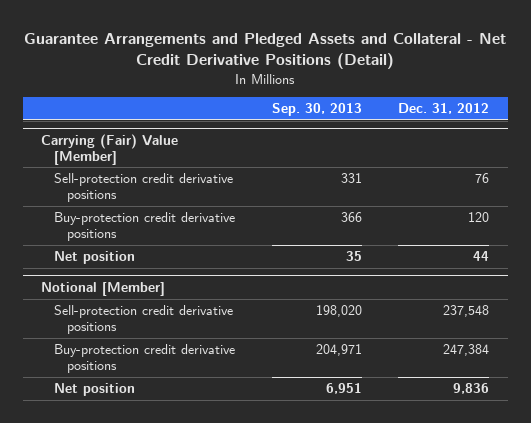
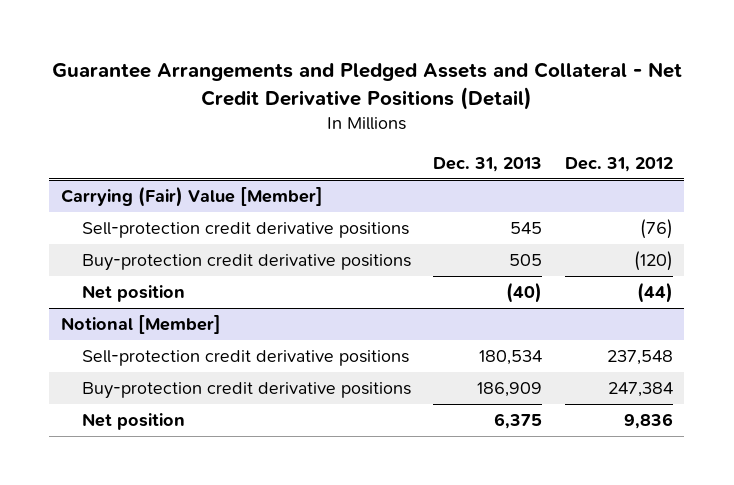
- | Sep. 30, 2013 | Dec. 31, 2012
+ | Dec. 31, 2013 | Dec. 31, 2012
@ Carrying (Fair) Value [Member]
- Sell-protection credit derivative positions | 331 | 76
- Buy-protection credit derivative positions | 366 | 120
- Net position | 35 | 44
+ Sell-protection credit derivative positions | 545 | (76)
+ Buy-protection credit derivative positions | 505 | (120)
+ Net position | (40) | (44)

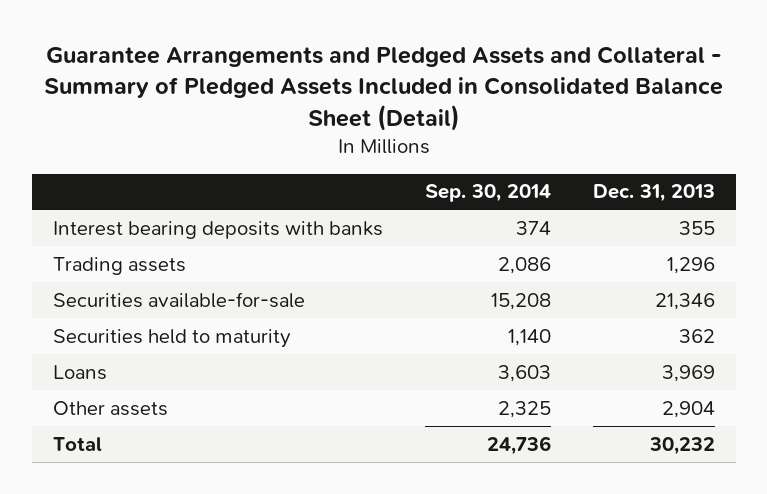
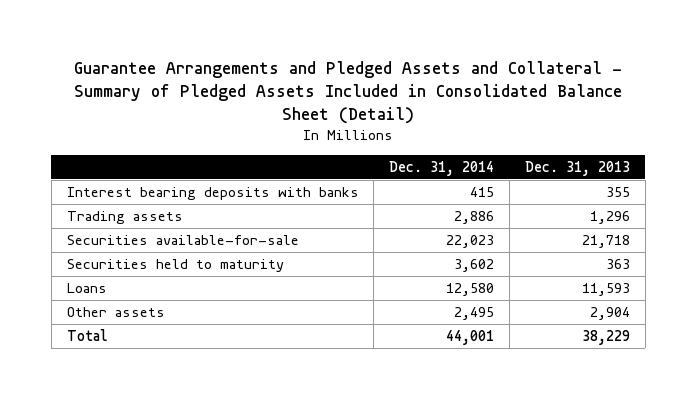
- | Sep. 30, 2014 | Dec. 31, 2013
+ | Dec. 31, 2014 | Dec. 31, 2013
- Securities available-for-sale | 15,208 | 21,346
- Securities held to maturity | 1,140 | 362
- Loans | 3,603 | 3,969
+ Securities available-for-sale | 22,023 | 21,718
+ Securities held to maturity | 3,602 | 363
+ Loans | 12,580 | 11,593
- Total | 24,736 | 30,232
+ Total | 44,001 | 38,229

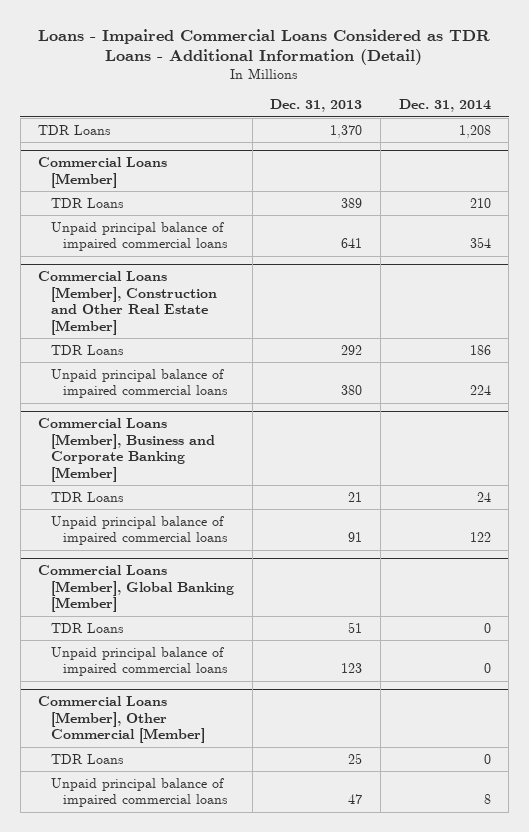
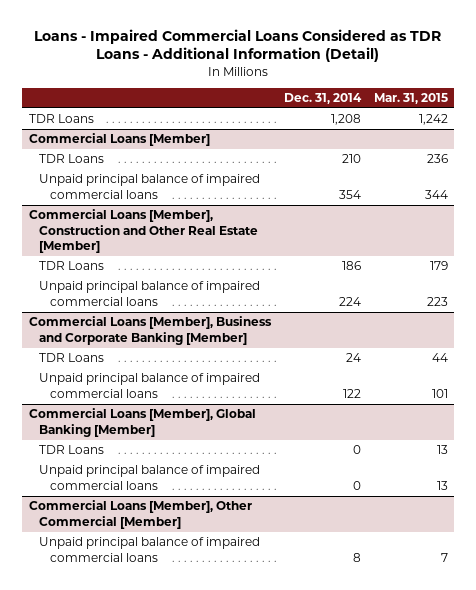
- | Dec. 31, 2013 | Dec. 31, 2014
+ | Dec. 31, 2014 | Mar. 31, 2015
@ Commercial Loans [Member], Other Commercial [Member]
- TDR Loans | 25 | 0

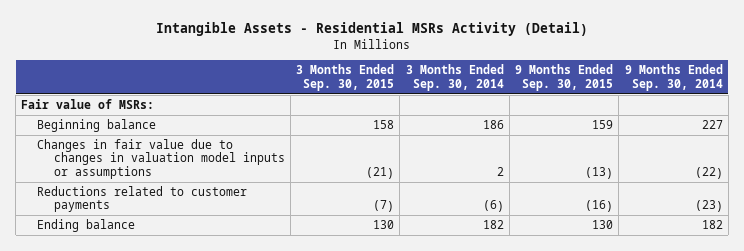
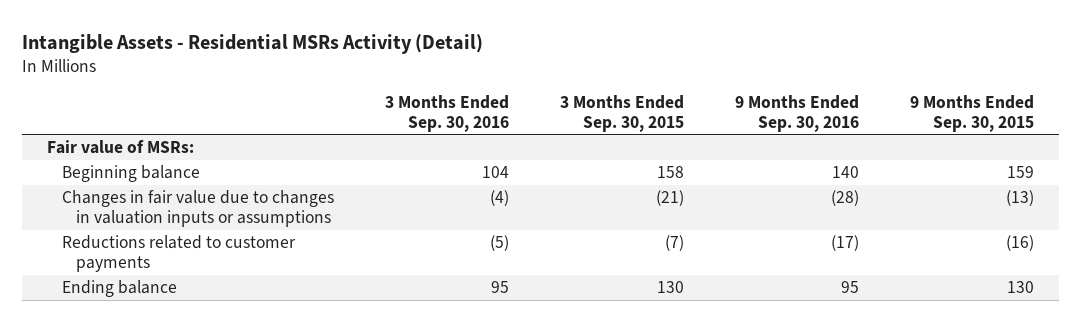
- | 3 Months Ended Sep. 30, 2015 | 3 Months Ended Sep. 30, 2014 | 9 Months Ended Sep. 30, 2015 | 9 Months Ended Sep. 30, 2014
+ | 3 Months Ended Sep. 30, 2016 | 3 Months Ended Sep. 30, 2015 | 9 Months Ended Sep. 30, 2016 | 9 Months Ended Sep. 30, 2015
- Changes in fair value due to changes in valuation model inputs or assumptions | (21) | 2 | (13) | (22)
+ Changes in fair value due to changes in valuation inputs or assumptions | (4) | (21) | (28) | (13)

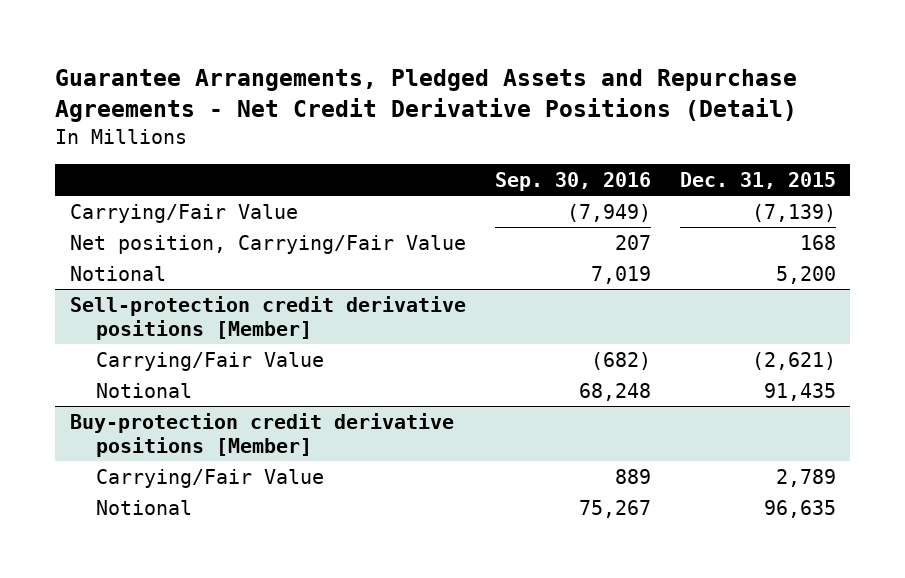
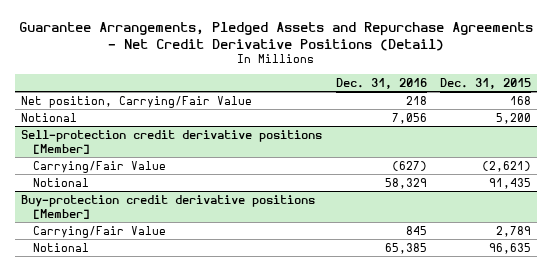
- | Sep. 30, 2016 | Dec. 31, 2015
+ | Dec. 31, 2016 | Dec. 31, 2015
- Carrying/Fair Value | (7,949) | (7,139)

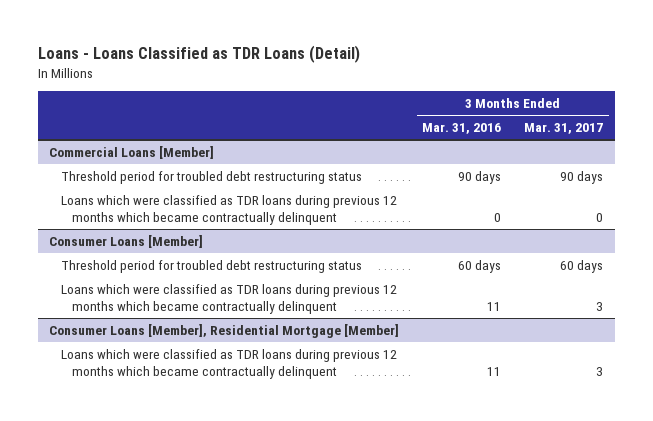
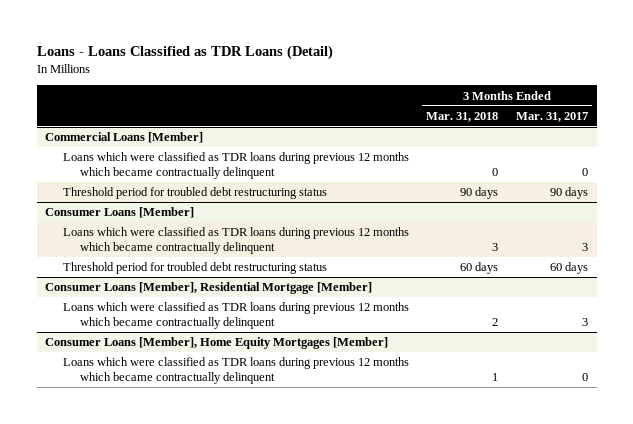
- | 3 Months Ended Mar. 31, 2016 | 3 Months Ended Mar. 31, 2017
+ | 3 Months Ended Mar. 31, 2018 | 3 Months Ended Mar. 31, 2017
@ Commercial Loans [Member]
moved down: Threshold period for troubled debt restructuring status | 90 days | 90 days
@ Consumer Loans [Member]
moved down: Threshold period for troubled debt restructuring status | 60 days | 60 days
+ Consumer Loans [Member], Home Equity Mortgages [Member]
+ Loans which were classified as TDR loans during previous 12 months which became contractually delinquent | 1 | 0

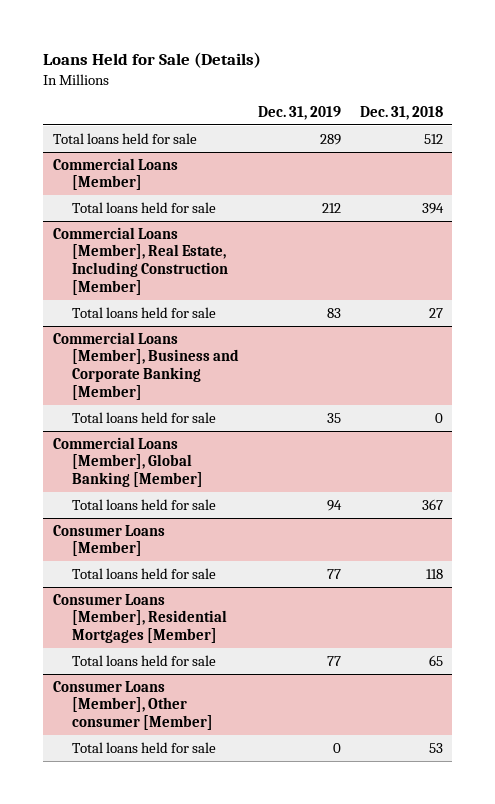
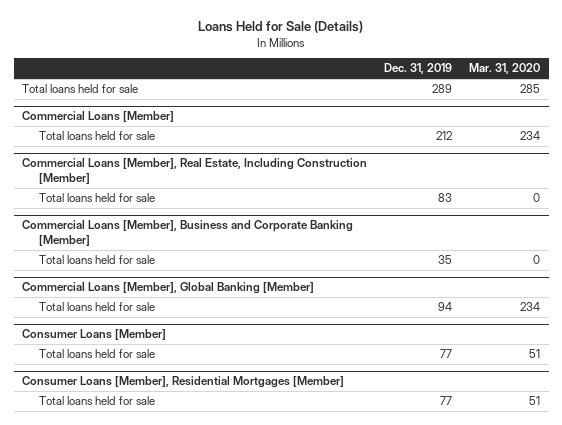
- | Dec. 31, 2019 | Dec. 31, 2018
+ | Dec. 31, 2019 | Mar. 31, 2020
- Consumer Loans [Member], Other consumer [Member]
- Total loans held for sale | 0 | 53

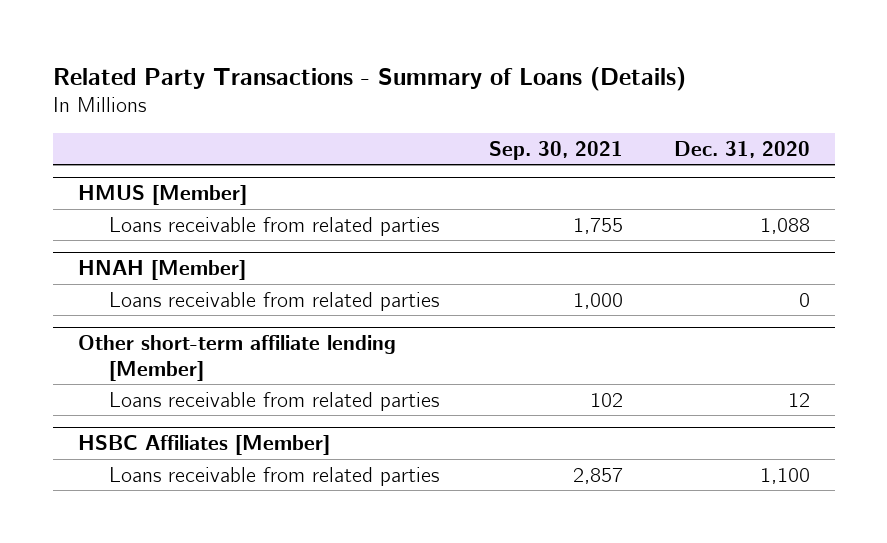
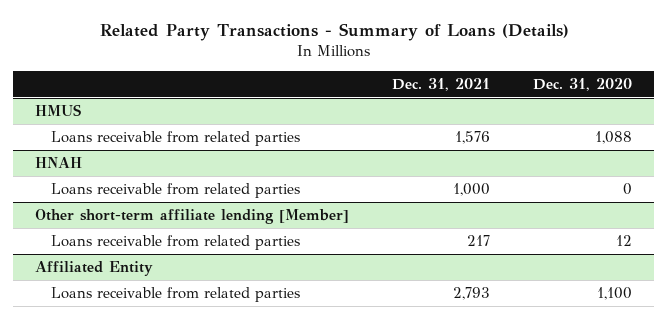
- | Sep. 30, 2021 | Dec. 31, 2020
+ | Dec. 31, 2021 | Dec. 31, 2020
- HMUS [Member]
+ HMUS
- HNAH [Member]
+ HNAH
- HSBC Affiliates [Member]
+ Affiliated Entity

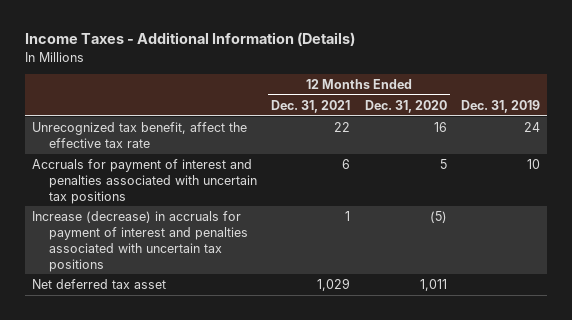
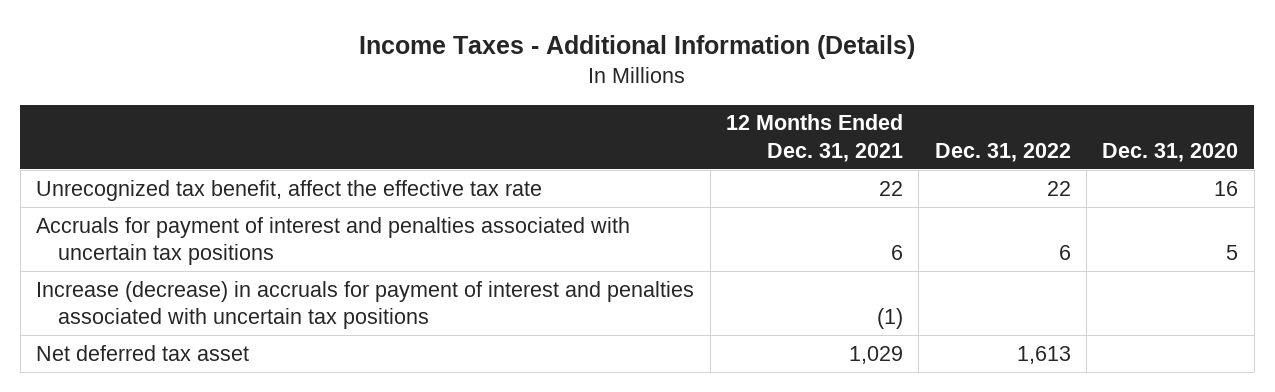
- | 12 Months Ended Dec. 31, 2021 | 12 Months Ended Dec. 31, 2020 | Dec. 31, 2019
+ | 12 Months Ended Dec. 31, 2021 | Dec. 31, 2022 | Dec. 31, 2020
- Increase (decrease) in accruals for payment of interest and penalties associated with uncertain tax positions | 1 | (5) |
+ Increase (decrease) in accruals for payment of interest and penalties associated with uncertain tax positions | (1) | |

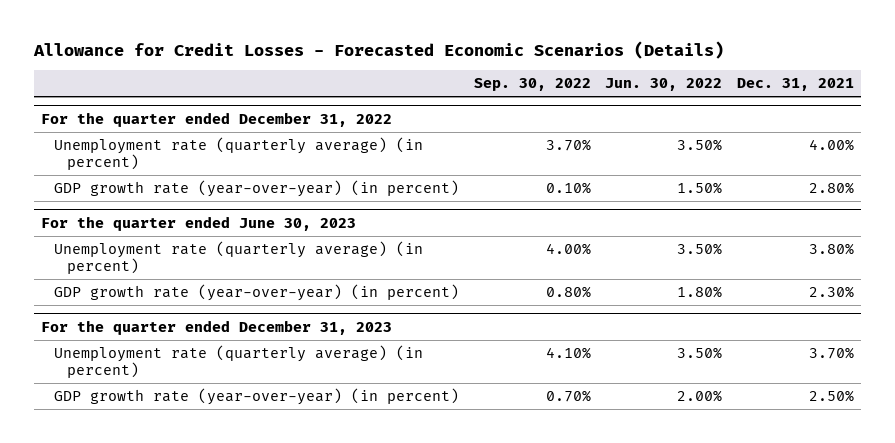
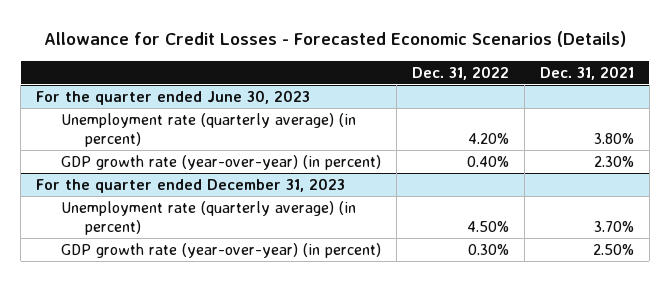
- | Sep. 30, 2022 | Jun. 30, 2022 | Dec. 31, 2021
+ | Dec. 31, 2022 | Dec. 31, 2021
- For the quarter ended December 31, 2022
- Unemployment rate (quarterly average) (in percent) | 3.70% | 3.50% | 4.00%
- GDP growth rate (year-over-year) (in percent) | 0.10% | 1.50% | 2.80%

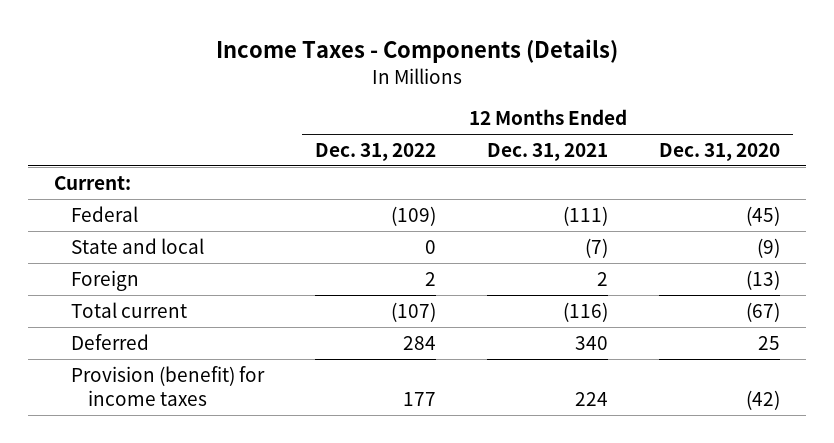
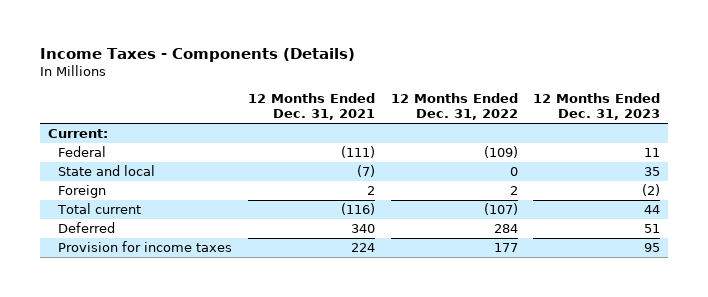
- | 12 Months Ended Dec. 31, 2022 | 12 Months Ended Dec. 31, 2021 | 12 Months Ended Dec. 31, 2020
+ | 12 Months Ended Dec. 31, 2021 | 12 Months Ended Dec. 31, 2022 | 12 Months Ended Dec. 31, 2023
- Provision (benefit) for income taxes | 177 | 224 | (42)
+ Provision for income taxes | 224 | 177 | 95

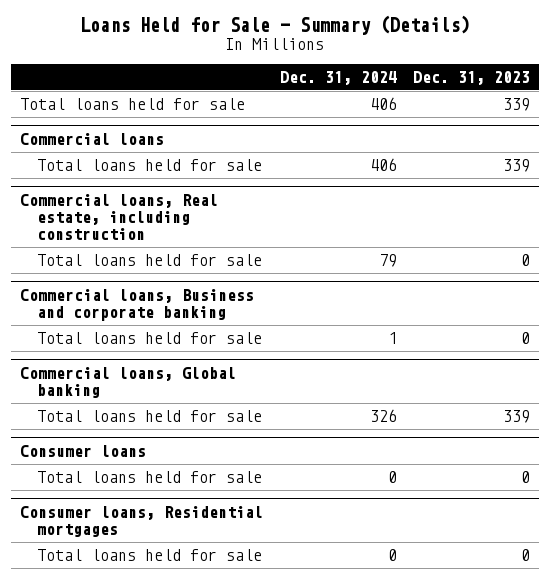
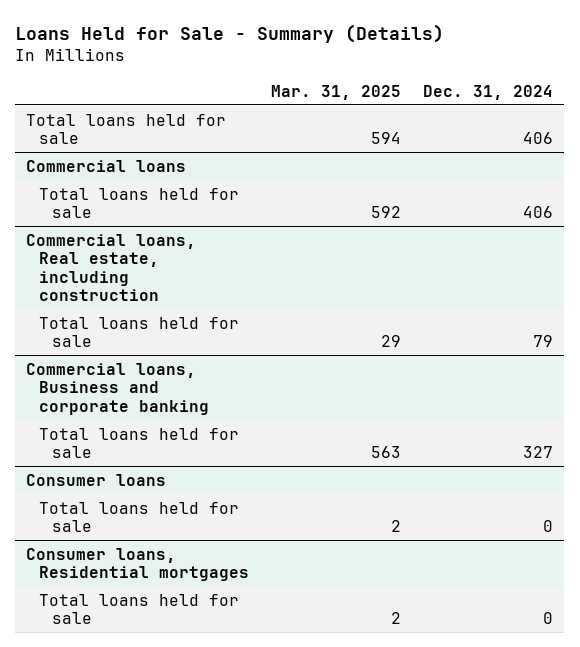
- | Dec. 31, 2024 | Dec. 31, 2023
+ | Mar. 31, 2025 | Dec. 31, 2024
@ Commercial loans, Business and corporate banking
- Total loans held for sale | 1 | 0
- Commercial loans, Global banking
- Total loans held for sale | 326 | 339
@ Commercial loans, Business and corporate banking
+ Total loans held for sale | 563 | 327

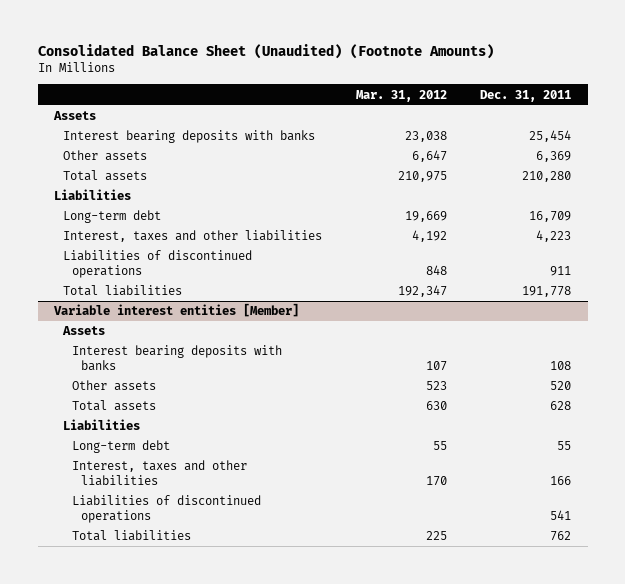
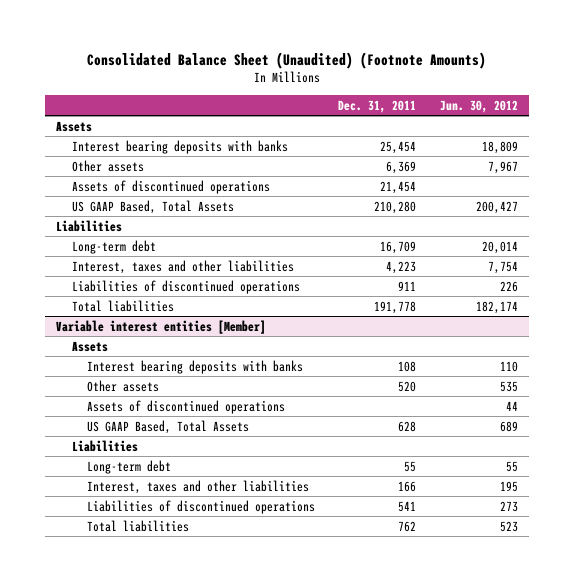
- | Mar. 31, 2012 | Dec. 31, 2011
+ | Dec. 31, 2011 | Jun. 30, 2012
- Total assets | 210,975 | 210,280
+ Assets of discontinued operations | 21,454 |
+ US GAAP Based, Total Assets | 210,280 | 200,427
@ Variable interest entities [Member]
- Total assets | 630 | 628
+ Assets of discontinued operations | | 44
+ US GAAP Based, Total Assets | 628 | 689

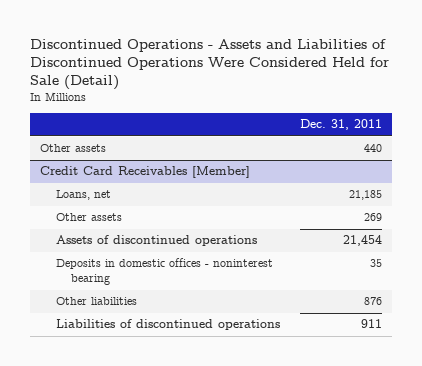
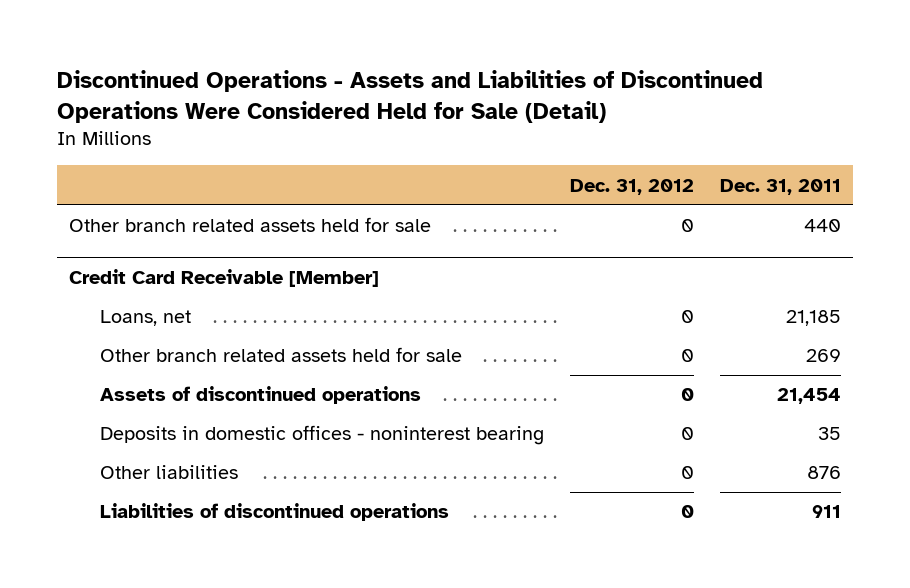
- | Dec. 31, 2011
+ | Dec. 31, 2012 | Dec. 31, 2011
- Other assets | 440
- Credit Card Receivables [Member]
+ Other branch related assets held for sale | 0 | 440
+ Credit Card Receivable [Member]
- Other assets | 269
+ Other branch related assets held for sale | 0 | 269

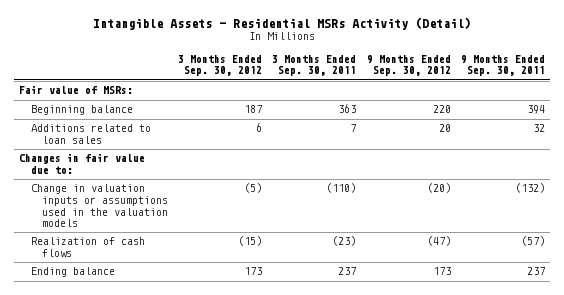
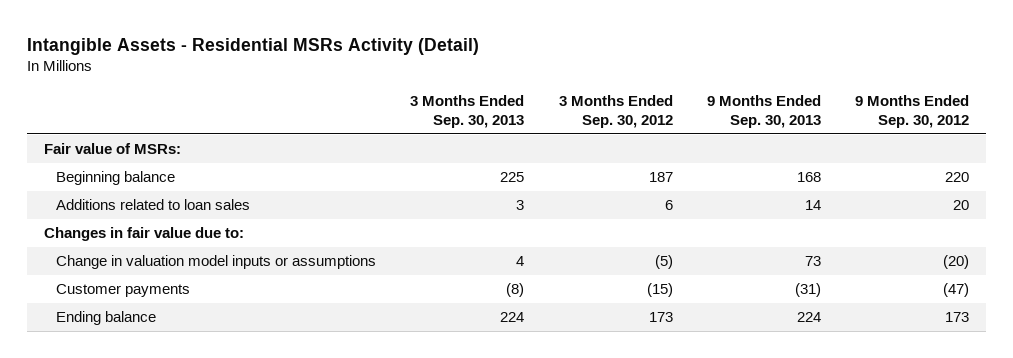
- | 3 Months Ended Sep. 30, 2012 | 3 Months Ended Sep. 30, 2011 | 9 Months Ended Sep. 30, 2012 | 9 Months Ended Sep. 30, 2011
+ | 3 Months Ended Sep. 30, 2013 | 3 Months Ended Sep. 30, 2012 | 9 Months Ended Sep. 30, 2013 | 9 Months Ended Sep. 30, 2012
- Change in valuation inputs or assumptions used in the valuation models | (5) | (110) | (20) | (132)
- Realization of cash flows | (15) | (23) | (47) | (57)
+ Change in valuation model inputs or assumptions | 4 | (5) | 73 | (20)
+ Customer payments | (8) | (15) | (31) | (47)

